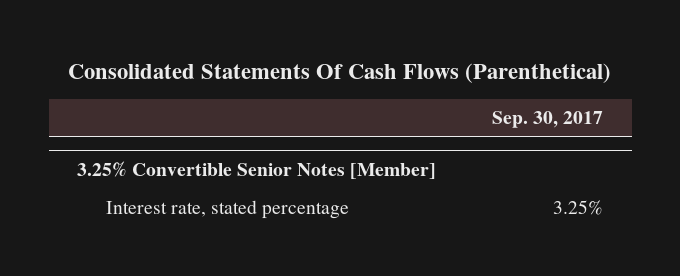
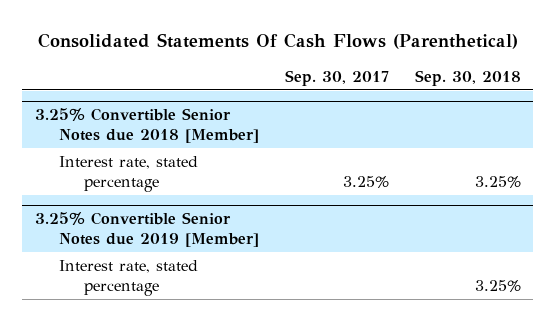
- | Sep. 30, 2017
+ | Sep. 30, 2017 | Sep. 30, 2018
- 3.25% Convertible Senior Notes [Member]
+ 3.25% Convertible Senior Notes due 2018 [Member]
+ 3.25% Convertible Senior Notes due 2019 [Member]
+ Interest rate, stated percentage | | 3.25%

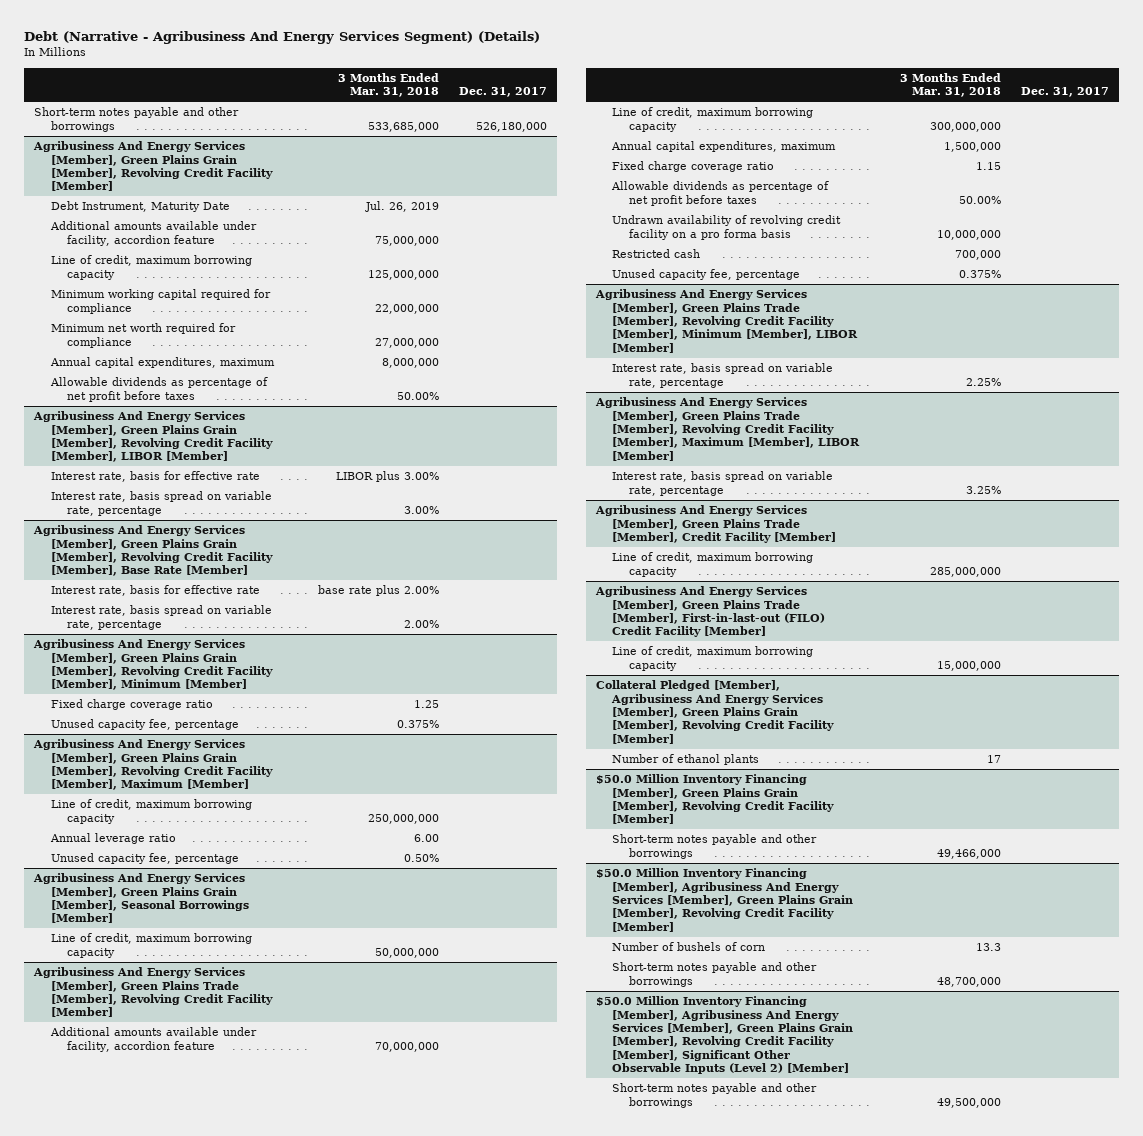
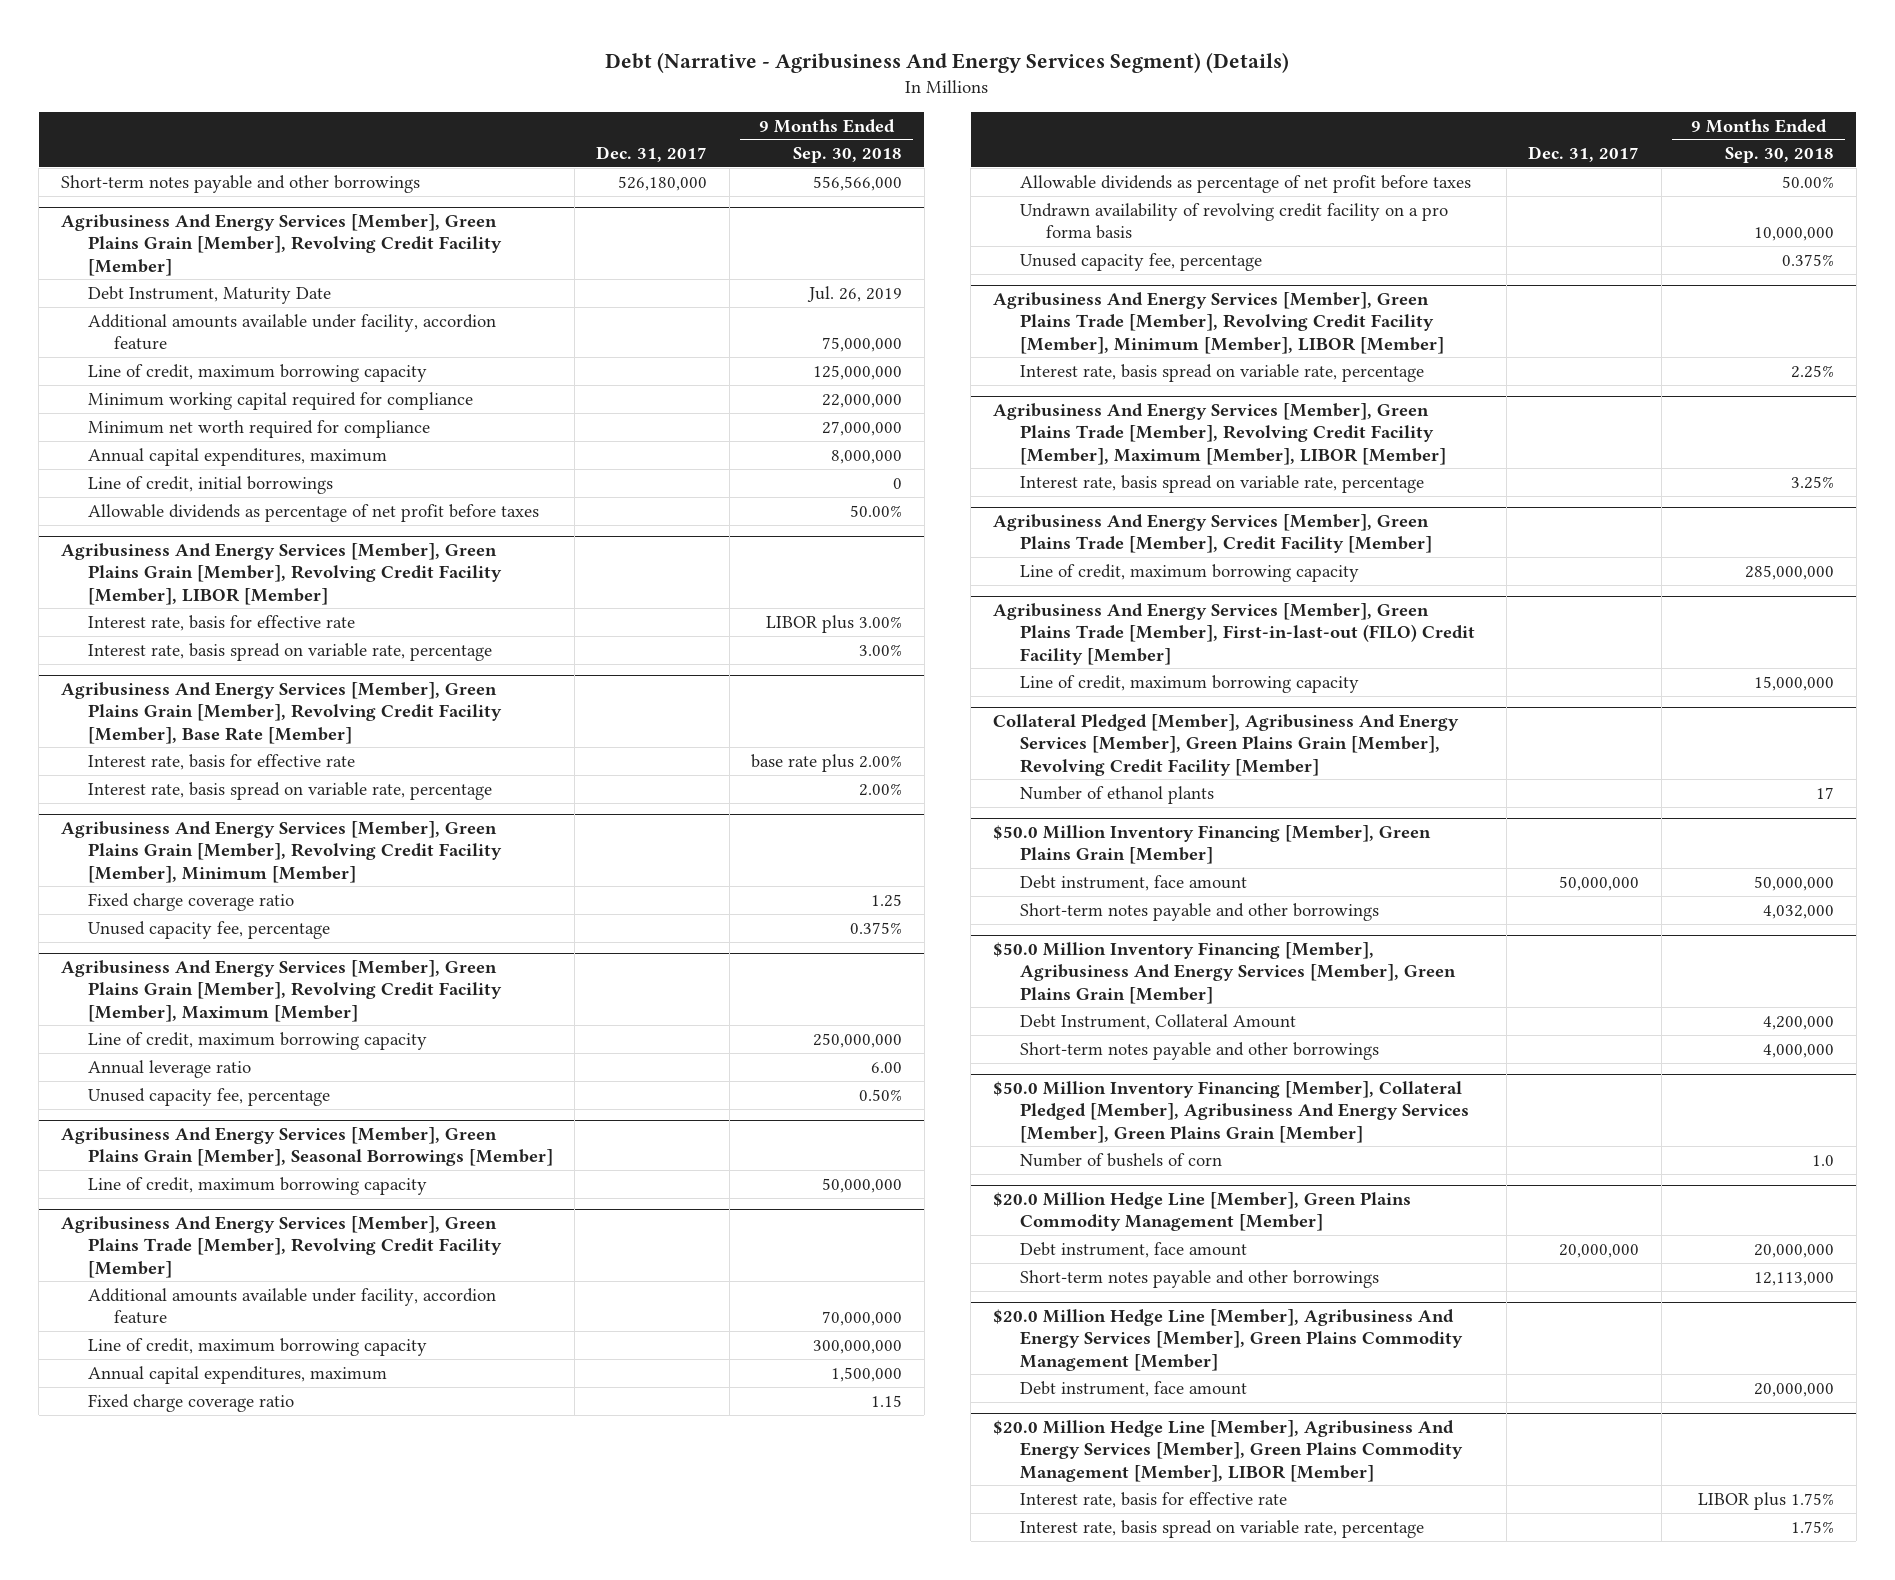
- | 3 Months Ended Mar. 31, 2018 | Dec. 31, 2017
+ | Dec. 31, 2017 | 9 Months Ended Sep. 30, 2018
@ Agribusiness And Energy Services [Member], Green Plains Grain [Member], Revolving Credit Facility [Member]
+ Line of credit, initial borrowings | | 0
@ Agribusiness And Energy Services [Member], Green Plains Trade [Member], Revolving Credit Facility [Member]
- Restricted cash | 700,000 |
- $50.0 Million Inventory Financing [Member], Green Plains Grain [Member], Revolving Credit Facility [Member]
+ $50.0 Million Inventory Financing [Member], Green Plains Grain [Member]
+ Debt instrument, face amount | 50,000,000 | 50,000,000
- $50.0 Million Inventory Financing [Member], Agribusiness And Energy Services [Member], Green Plains Grain [Member], Revolving Credit Facility [Member]
- Number of bushels of corn | 13.3 |
+ $50.0 Million Inventory Financing [Member], Agribusiness And Energy Services [Member], Green Plains Grain [Member]
+ Debt Instrument, Collateral Amount | | 4,200,000
- $50.0 Million Inventory Financing [Member], Agribusiness And Energy Services [Member], Green Plains Grain [Member], Revolving Credit Facility [Member], Significant Other Observable Inputs (Level 2) [Member]
- Short-term notes payable and other borrowings | 49,500,000 |
+ $50.0 Million Inventory Financing [Member], Collateral Pledged [Member], Agribusiness And Energy Services [Member], Green Plains Grain [Member]
+ Number of bushels of corn | | 1.0
+ $20.0 Million Hedge Line [Member], Green Plains Commodity Management [Member]
+ Debt instrument, face amount | 20,000,000 | 20,000,000
+ Short-term notes payable and other borrowings | | 12,113,000
+ $20.0 Million Hedge Line [Member], Agribusiness And Energy Services [Member], Green Plains Commodity Management [Member]
+ Debt instrument, face amount | | 20,000,000
+ $20.0 Million Hedge Line [Member], Agribusiness And Energy Services [Member], Green Plains Commodity Management [Member], LIBOR [Member]
+ Interest rate, basis for effective rate | | LIBOR plus 1.75%
+ Interest rate, basis spread on variable rate, percentage | | 1.75%

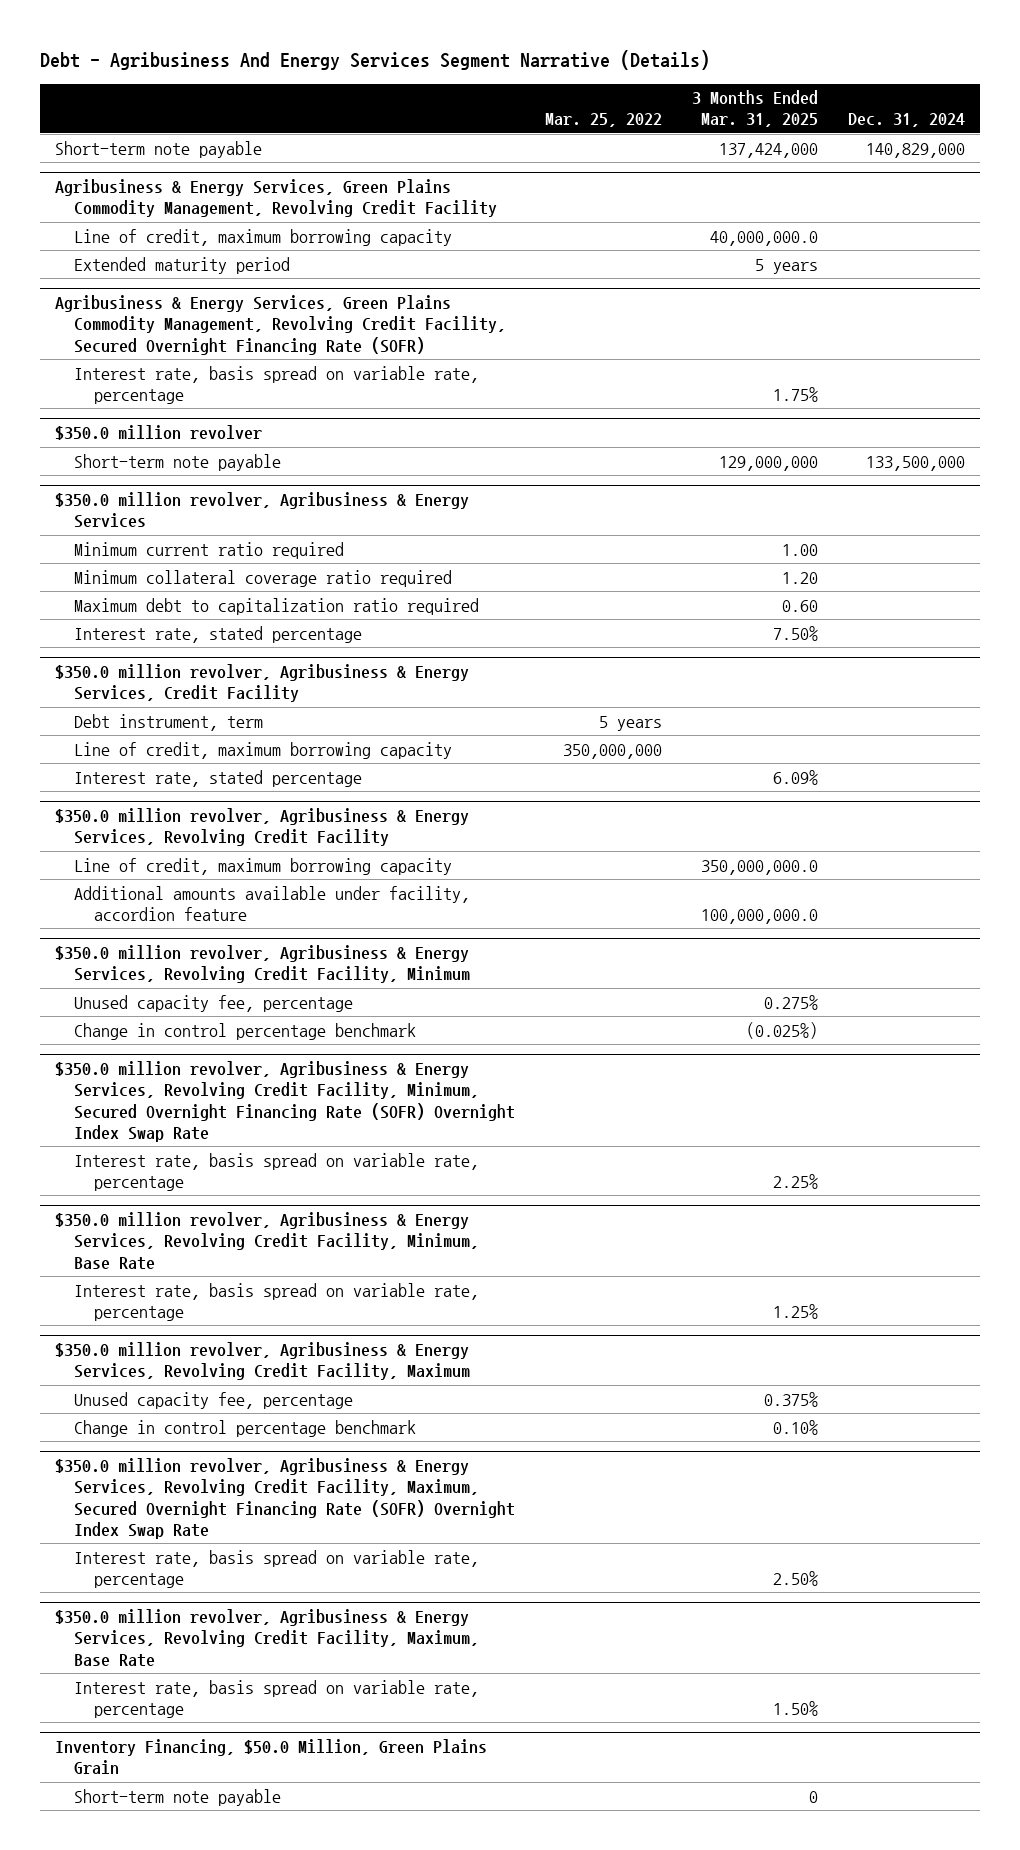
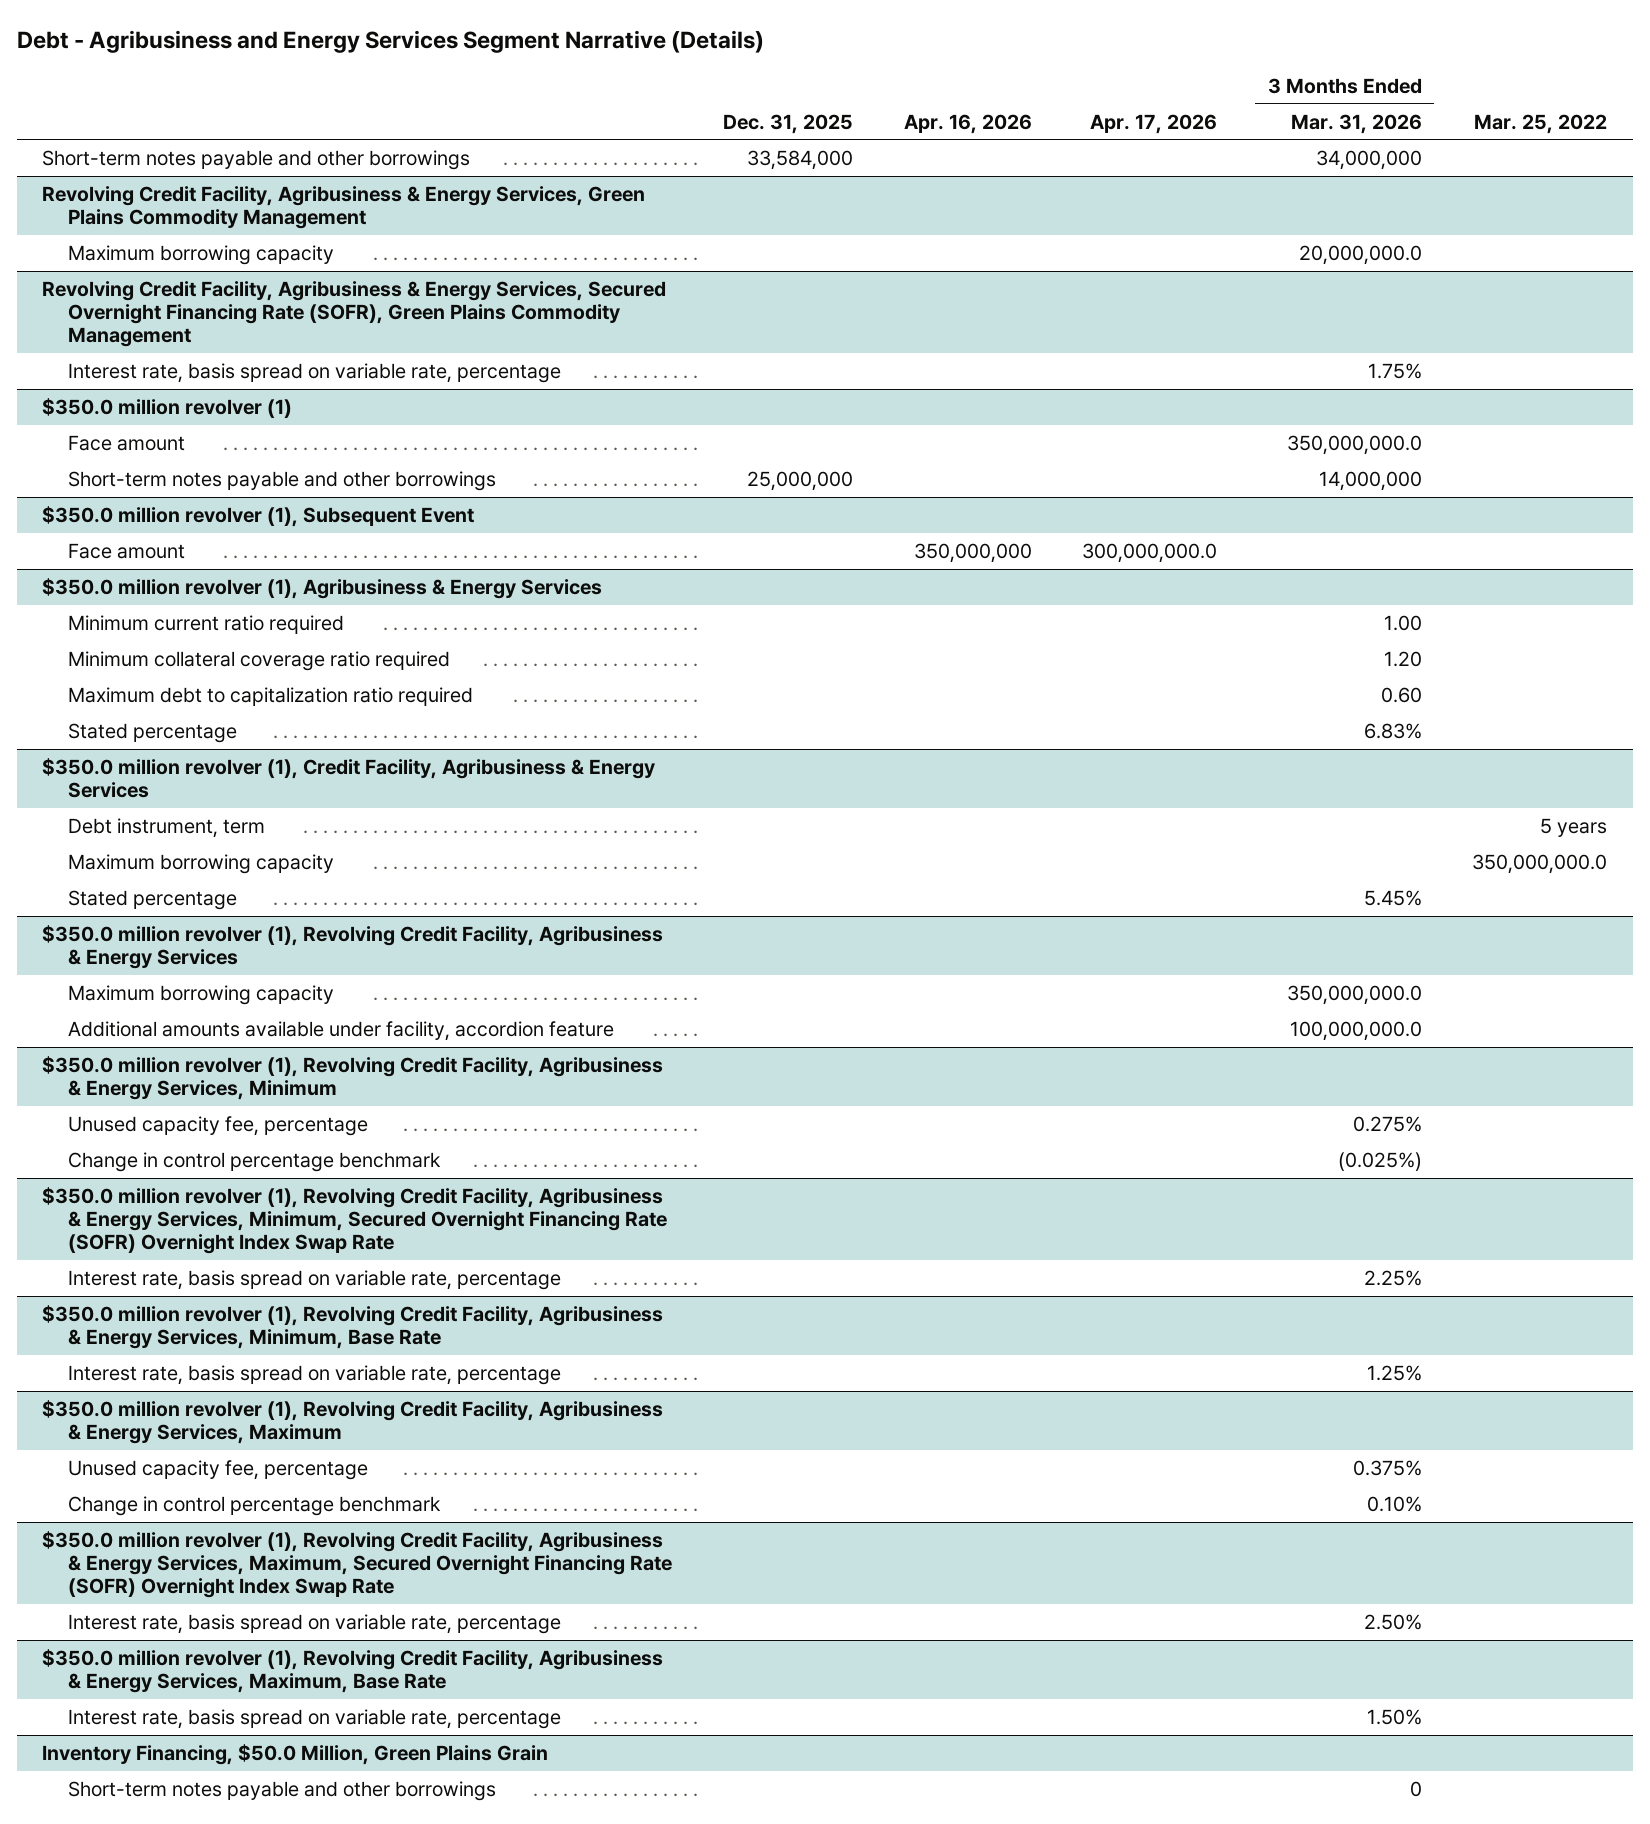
- Debt - Agribusiness And Energy Services Segment Narrative (Details)
+ Debt - Agribusiness and Energy Services Segment Narrative (Details)
- | Mar. 25, 2022 | 3 Months Ended Mar. 31, 2025 | Dec. 31, 2024
+ | Dec. 31, 2025 | Apr. 16, 2026 | Apr. 17, 2026 | 3 Months Ended Mar. 31, 2026 | Mar. 25, 2022
- Short-term note payable | | 137,424,000 | 140,829,000
- Agribusiness & Energy Services, Green Plains Commodity Management, Revolving Credit Facility
- Line of credit, maximum borrowing capacity | | 40,000,000.0 |
- Extended maturity period | | 5 years |
- Agribusiness & Energy Services, Green Plains Commodity Management, Revolving Credit Facility, Secured Overnight Financing Rate (SOFR)
+ Short-term notes payable and other borrowings | 33,584,000 | | | 34,000,000 |
+ Revolving Credit Facility, Agribusiness & Energy Services, Green Plains Commodity Management
+ Maximum borrowing capacity | | | | 20,000,000.0 |
+ Revolving Credit Facility, Agribusiness & Energy Services, Secured Overnight Financing Rate (SOFR), Green Plains Commodity Management
- $350.0 million revolver
- Short-term note payable | | 129,000,000 | 133,500,000
- $350.0 million revolver, Agribusiness & Energy Services
+ $350.0 million revolver (1)
+ Face amount | | | | 350,000,000.0 |
+ Short-term notes payable and other borrowings | 25,000,000 | | | 14,000,000 |
+ $350.0 million revolver (1), Subsequent Event
+ Face amount | | 350,000,000 | 300,000,000.0 | |
+ $350.0 million revolver (1), Agribusiness & Energy Services
- Interest rate, stated percentage | | 7.50% |
- $350.0 million revolver, Agribusiness & Energy Services, Credit Facility
+ Stated percentage | | | | 6.83% |
+ $350.0 million revolver (1), Credit Facility, Agribusiness & Energy Services
- Line of credit, maximum borrowing capacity | 350,000,000 | |
- Interest rate, stated percentage | | 6.09% |
- $350.0 million revolver, Agribusiness & Energy Services, Revolving Credit Facility
- Line of credit, maximum borrowing capacity | | 350,000,000.0 |
+ Maximum borrowing capacity | | | | | 350,000,000.0
+ Stated percentage | | | | 5.45% |
+ $350.0 million revolver (1), Revolving Credit Facility, Agribusiness & Energy Services
+ Maximum borrowing capacity | | | | 350,000,000.0 |
- $350.0 million revolver, Agribusiness & Energy Services, Revolving Credit Facility, Minimum
+ $350.0 million revolver (1), Revolving Credit Facility, Agribusiness & Energy Services, Minimum
- $350.0 million revolver, Agribusiness & Energy Services, Revolving Credit Facility, Minimum, Secured Overnight Financing Rate (SOFR) Overnight Index Swap Rate
+ $350.0 million revolver (1), Revolving Credit Facility, Agribusiness & Energy Services, Minimum, Secured Overnight Financing Rate (SOFR) Overnight Index Swap Rate
- $350.0 million revolver, Agribusiness & Energy Services, Revolving Credit Facility, Minimum, Base Rate
+ $350.0 million revolver (1), Revolving Credit Facility, Agribusiness & Energy Services, Minimum, Base Rate
- $350.0 million revolver, Agribusiness & Energy Services, Revolving Credit Facility, Maximum
+ $350.0 million revolver (1), Revolving Credit Facility, Agribusiness & Energy Services, Maximum
- $350.0 million revolver, Agribusiness & Energy Services, Revolving Credit Facility, Maximum, Secured Overnight Financing Rate (SOFR) Overnight Index Swap Rate
+ $350.0 million revolver (1), Revolving Credit Facility, Agribusiness & Energy Services, Maximum, Secured Overnight Financing Rate (SOFR) Overnight Index Swap Rate
- $350.0 million revolver, Agribusiness & Energy Services, Revolving Credit Facility, Maximum, Base Rate
+ $350.0 million revolver (1), Revolving Credit Facility, Agribusiness & Energy Services, Maximum, Base Rate
@ Inventory Financing, $50.0 Million, Green Plains Grain
- Short-term note payable | | 0 |
+ Short-term notes payable and other borrowings | | | | 0 |

